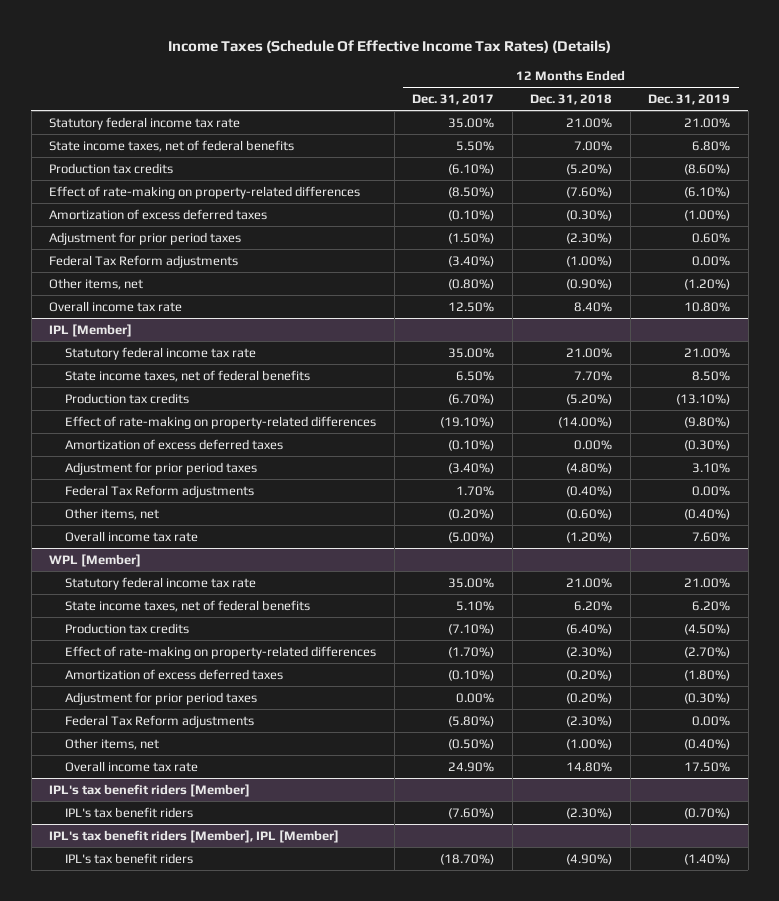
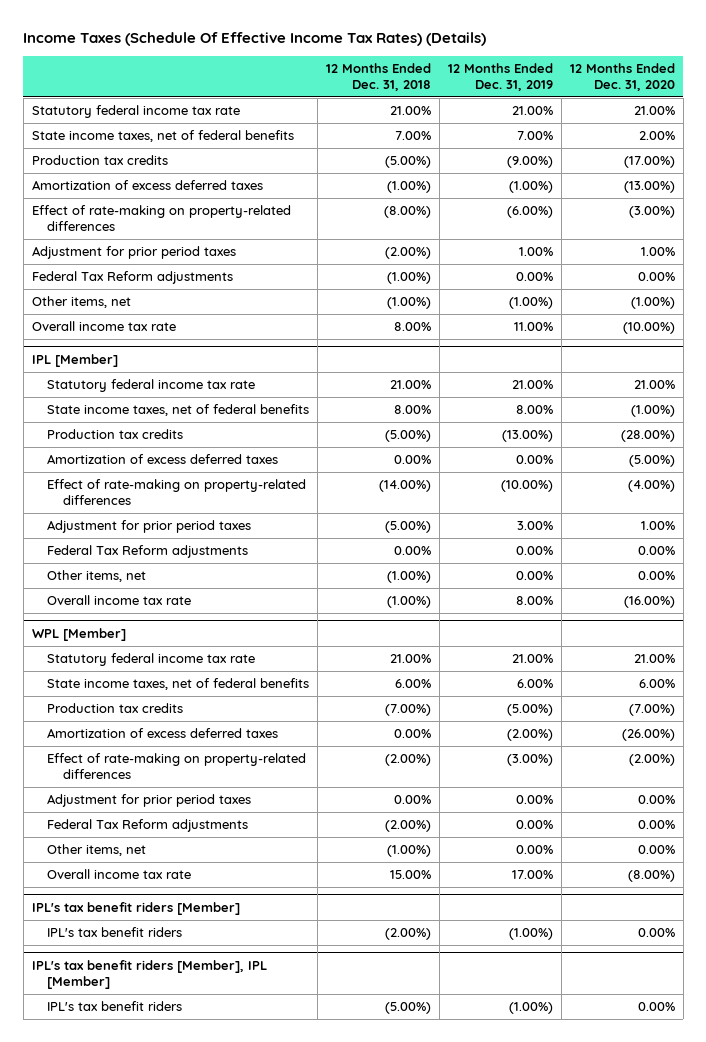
- | 12 Months Ended Dec. 31, 2017 | 12 Months Ended Dec. 31, 2018 | 12 Months Ended Dec. 31, 2019
+ | 12 Months Ended Dec. 31, 2018 | 12 Months Ended Dec. 31, 2019 | 12 Months Ended Dec. 31, 2020
- State income taxes, net of federal benefits | 5.50% | 7.00% | 6.80%
- Production tax credits | (6.10%) | (5.20%) | (8.60%)
- Effect of rate-making on property-related differences | (8.50%) | (7.60%) | (6.10%)
- Amortization of excess deferred taxes | (0.10%) | (0.30%) | (1.00%)
- Adjustment for prior period taxes | (1.50%) | (2.30%) | 0.60%
+ State income taxes, net of federal benefits | 7.00% | 7.00% | 2.00%
+ Production tax credits | (5.00%) | (9.00%) | (17.00%)
+ Amortization of excess deferred taxes | (1.00%) | (1.00%) | (13.00%)
+ Effect of rate-making on property-related differences | (8.00%) | (6.00%) | (3.00%)
+ Adjustment for prior period taxes | (2.00%) | 1.00% | 1.00%
- Other items, net | (0.80%) | (0.90%) | (1.20%)
- Overall income tax rate | 12.50% | 8.40% | 10.80%
+ Other items, net | (1.00%) | (1.00%) | (1.00%)
+ Overall income tax rate | 8.00% | 11.00% | (10.00%)
@ IPL [Member]
- State income taxes, net of federal benefits | 6.50% | 7.70% | 8.50%
- Production tax credits | (6.70%) | (5.20%) | (13.10%)
- Effect of rate-making on property-related differences | (19.10%) | (14.00%) | (9.80%)
- Amortization of excess deferred taxes | (0.10%) | 0.00% | (0.30%)
- Adjustment for prior period taxes | (3.40%) | (4.80%) | 3.10%
- Federal Tax Reform adjustments | 1.70% | (0.40%) | 0.00%
- Other items, net | (0.20%) | (0.60%) | (0.40%)
- Overall income tax rate | (5.00%) | (1.20%) | 7.60%
+ State income taxes, net of federal benefits | 8.00% | 8.00% | (1.00%)
+ Production tax credits | (5.00%) | (13.00%) | (28.00%)
+ Amortization of excess deferred taxes | 0.00% | 0.00% | (5.00%)
+ Effect of rate-making on property-related differences | (14.00%) | (10.00%) | (4.00%)
+ Adjustment for prior period taxes | (5.00%) | 3.00% | 1.00%
+ Federal Tax Reform adjustments | 0.00% | 0.00% | 0.00%
+ Other items, net | (1.00%) | 0.00% | 0.00%
+ Overall income tax rate | (1.00%) | 8.00% | (16.00%)
@ WPL [Member]
- State income taxes, net of federal benefits | 5.10% | 6.20% | 6.20%
- Production tax credits | (7.10%) | (6.40%) | (4.50%)
- Effect of rate-making on property-related differences | (1.70%) | (2.30%) | (2.70%)
- Amortization of excess deferred taxes | (0.10%) | (0.20%) | (1.80%)
- Adjustment for prior period taxes | 0.00% | (0.20%) | (0.30%)
- Federal Tax Reform adjustments | (5.80%) | (2.30%) | 0.00%
- Other items, net | (0.50%) | (1.00%) | (0.40%)
- Overall income tax rate | 24.90% | 14.80% | 17.50%
+ State income taxes, net of federal benefits | 6.00% | 6.00% | 6.00%
+ Production tax credits | (7.00%) | (5.00%) | (7.00%)
+ Amortization of excess deferred taxes | 0.00% | (2.00%) | (26.00%)
+ Effect of rate-making on property-related differences | (2.00%) | (3.00%) | (2.00%)
+ Adjustment for prior period taxes | 0.00% | 0.00% | 0.00%
+ Federal Tax Reform adjustments | (2.00%) | 0.00% | 0.00%
+ Other items, net | (1.00%) | 0.00% | 0.00%
+ Overall income tax rate | 15.00% | 17.00% | (8.00%)
@ IPL's tax benefit riders [Member]
- IPL's tax benefit riders | (7.60%) | (2.30%) | (0.70%)
+ IPL's tax benefit riders | (2.00%) | (1.00%) | 0.00%
@ IPL's tax benefit riders [Member], IPL [Member]
- IPL's tax benefit riders | (18.70%) | (4.90%) | (1.40%)
+ IPL's tax benefit riders | (5.00%) | (1.00%) | 0.00%

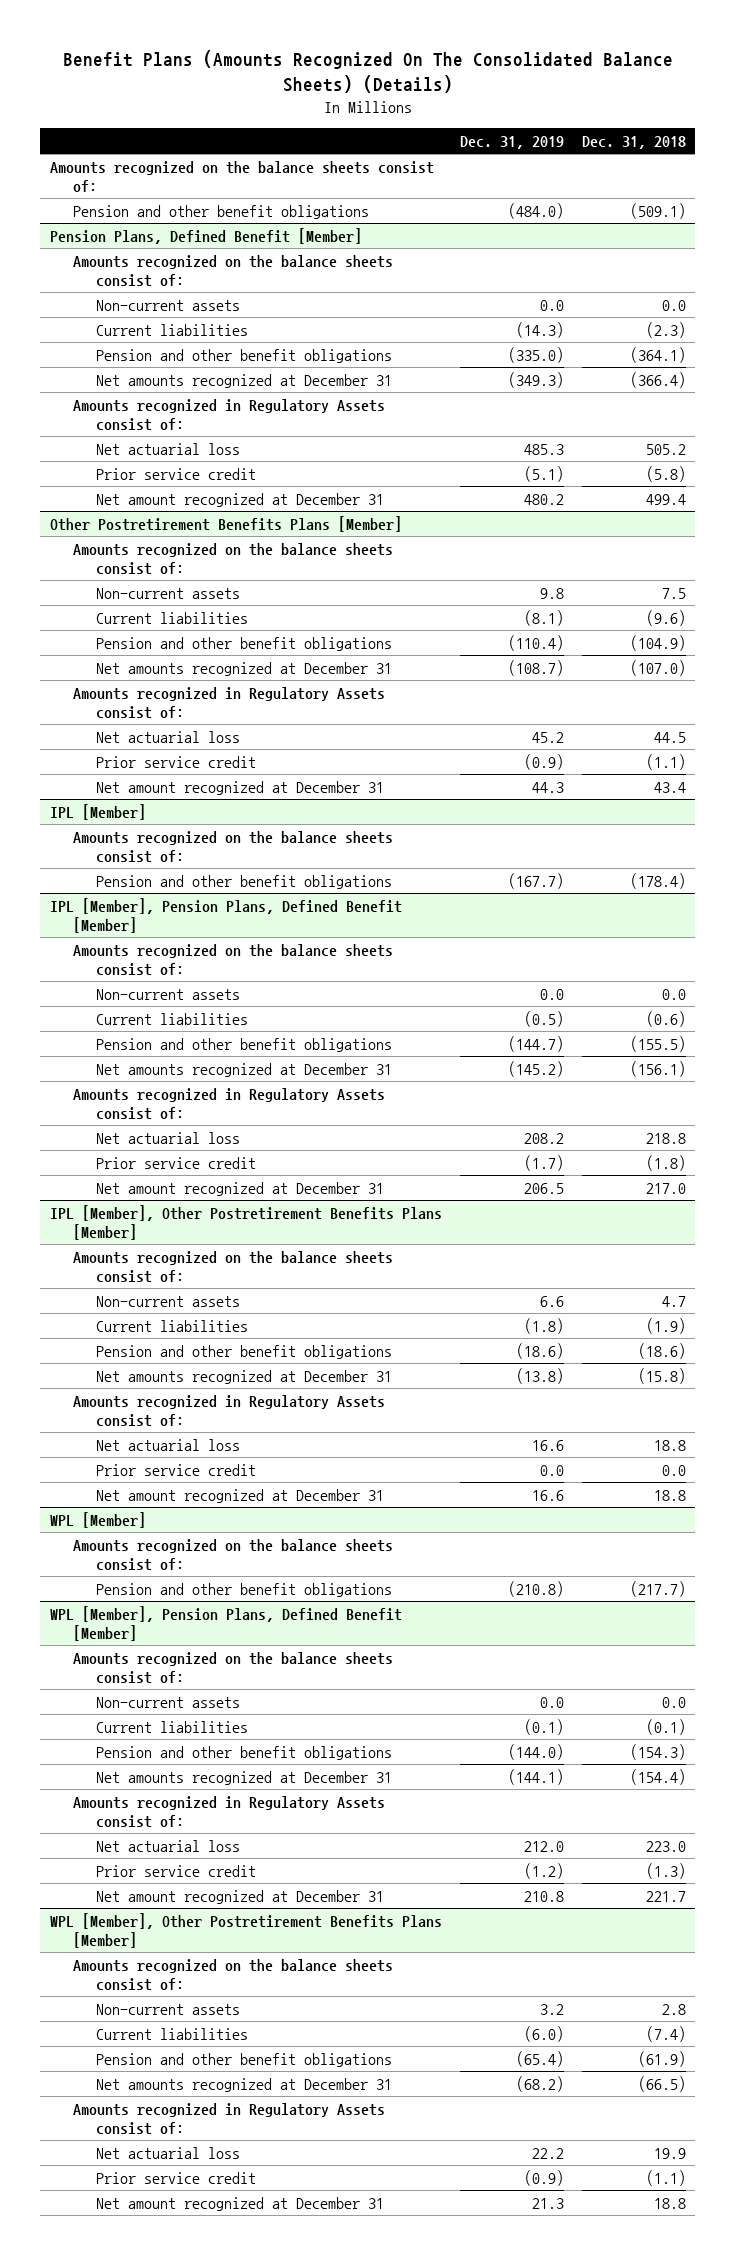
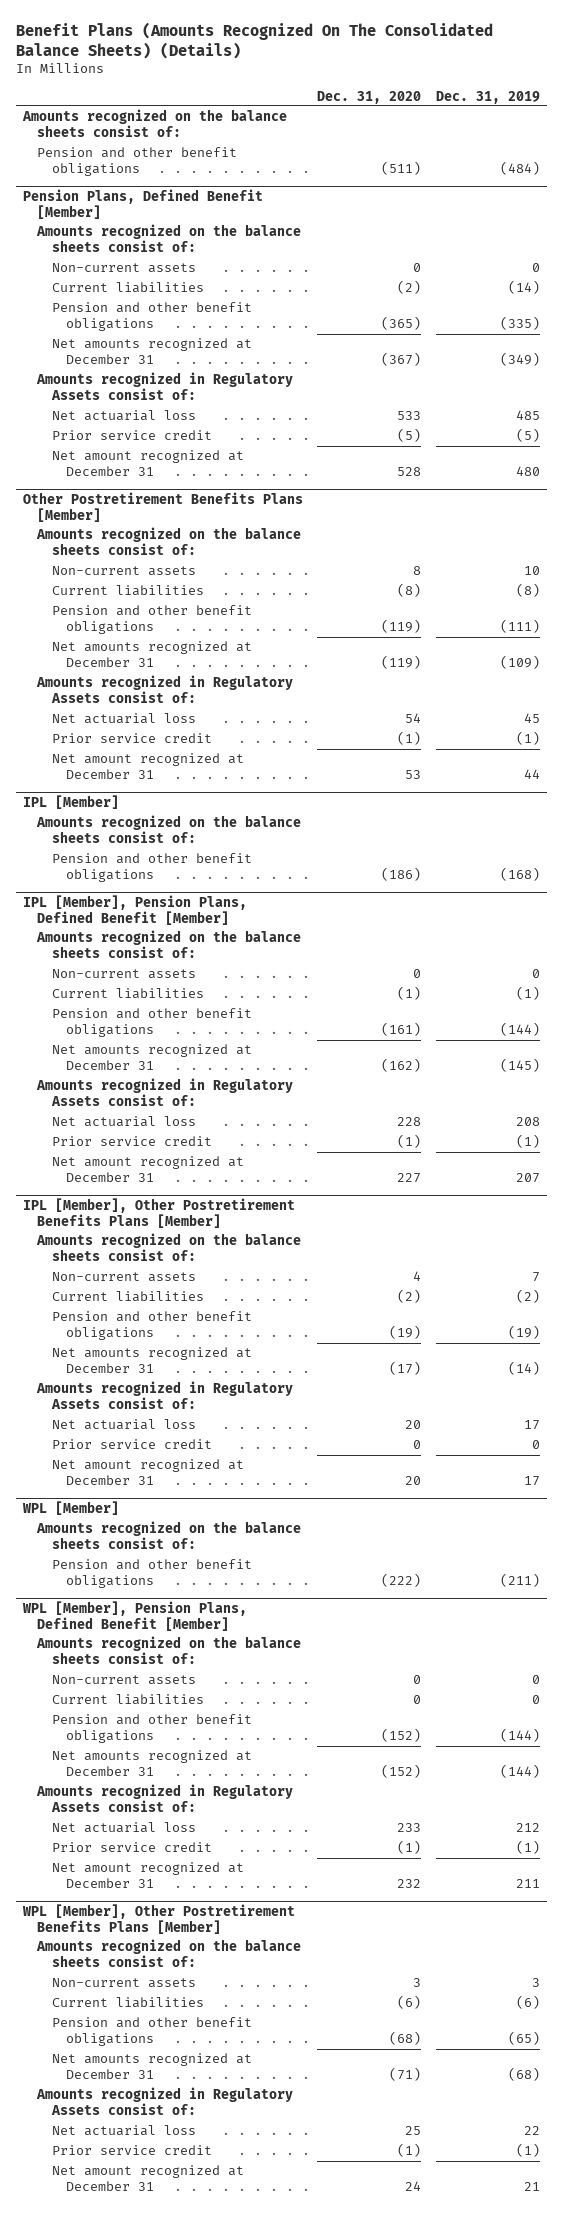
- | Dec. 31, 2019 | Dec. 31, 2018
+ | Dec. 31, 2020 | Dec. 31, 2019
- Pension and other benefit obligations | (484.0) | (509.1)
+ Pension and other benefit obligations | (511) | (484)
@ Pension Plans, Defined Benefit [Member]
- Non-current assets | 0.0 | 0.0
- Current liabilities | (14.3) | (2.3)
- Pension and other benefit obligations | (335.0) | (364.1)
- Net amounts recognized at December 31 | (349.3) | (366.4)
+ Non-current assets | 0 | 0
+ Current liabilities | (2) | (14)
+ Pension and other benefit obligations | (365) | (335)
+ Net amounts recognized at December 31 | (367) | (349)
- Net actuarial loss | 485.3 | 505.2
- Prior service credit | (5.1) | (5.8)
- Net amount recognized at December 31 | 480.2 | 499.4
+ Net actuarial loss | 533 | 485
+ Prior service credit | (5) | (5)
+ Net amount recognized at December 31 | 528 | 480
@ Other Postretirement Benefits Plans [Member]
- Non-current assets | 9.8 | 7.5
- Current liabilities | (8.1) | (9.6)
- Pension and other benefit obligations | (110.4) | (104.9)
- Net amounts recognized at December 31 | (108.7) | (107.0)
+ Non-current assets | 8 | 10
+ Current liabilities | (8) | (8)
+ Pension and other benefit obligations | (119) | (111)
+ Net amounts recognized at December 31 | (119) | (109)
- Net actuarial loss | 45.2 | 44.5
- Prior service credit | (0.9) | (1.1)
- Net amount recognized at December 31 | 44.3 | 43.4
+ Net actuarial loss | 54 | 45
+ Prior service credit | (1) | (1)
+ Net amount recognized at December 31 | 53 | 44
@ IPL [Member]
- Pension and other benefit obligations | (167.7) | (178.4)
+ Pension and other benefit obligations | (186) | (168)
@ IPL [Member], Pension Plans, Defined Benefit [Member]
- Non-current assets | 0.0 | 0.0
- Current liabilities | (0.5) | (0.6)
- Pension and other benefit obligations | (144.7) | (155.5)
- Net amounts recognized at December 31 | (145.2) | (156.1)
+ Non-current assets | 0 | 0
+ Current liabilities | (1) | (1)
+ Pension and other benefit obligations | (161) | (144)
+ Net amounts recognized at December 31 | (162) | (145)
- Net actuarial loss | 208.2 | 218.8
- Prior service credit | (1.7) | (1.8)
- Net amount recognized at December 31 | 206.5 | 217.0
+ Net actuarial loss | 228 | 208
+ Prior service credit | (1) | (1)
+ Net amount recognized at December 31 | 227 | 207
@ IPL [Member], Other Postretirement Benefits Plans [Member]
- Non-current assets | 6.6 | 4.7
- Current liabilities | (1.8) | (1.9)
- Pension and other benefit obligations | (18.6) | (18.6)
- Net amounts recognized at December 31 | (13.8) | (15.8)
+ Non-current assets | 4 | 7
+ Current liabilities | (2) | (2)
+ Pension and other benefit obligations | (19) | (19)
+ Net amounts recognized at December 31 | (17) | (14)
- Net actuarial loss | 16.6 | 18.8
- Prior service credit | 0.0 | 0.0
- Net amount recognized at December 31 | 16.6 | 18.8
+ Net actuarial loss | 20 | 17
+ Prior service credit | 0 | 0
+ Net amount recognized at December 31 | 20 | 17
@ WPL [Member]
- Pension and other benefit obligations | (210.8) | (217.7)
+ Pension and other benefit obligations | (222) | (211)
@ WPL [Member], Pension Plans, Defined Benefit [Member]
- Non-current assets | 0.0 | 0.0
- Current liabilities | (0.1) | (0.1)
- Pension and other benefit obligations | (144.0) | (154.3)
- Net amounts recognized at December 31 | (144.1) | (154.4)
+ Non-current assets | 0 | 0
+ Current liabilities | 0 | 0
+ Pension and other benefit obligations | (152) | (144)
+ Net amounts recognized at December 31 | (152) | (144)
- Net actuarial loss | 212.0 | 223.0
- Prior service credit | (1.2) | (1.3)
- Net amount recognized at December 31 | 210.8 | 221.7
+ Net actuarial loss | 233 | 212
+ Prior service credit | (1) | (1)
+ Net amount recognized at December 31 | 232 | 211
@ WPL [Member], Other Postretirement Benefits Plans [Member]
- Non-current assets | 3.2 | 2.8
- Current liabilities | (6.0) | (7.4)
- Pension and other benefit obligations | (65.4) | (61.9)
- Net amounts recognized at December 31 | (68.2) | (66.5)
+ Non-current assets | 3 | 3
+ Current liabilities | (6) | (6)
+ Pension and other benefit obligations | (68) | (65)
+ Net amounts recognized at December 31 | (71) | (68)
- Net actuarial loss | 22.2 | 19.9
- Prior service credit | (0.9) | (1.1)
- Net amount recognized at December 31 | 21.3 | 18.8
+ Net actuarial loss | 25 | 22
+ Prior service credit | (1) | (1)
+ Net amount recognized at December 31 | 24 | 21

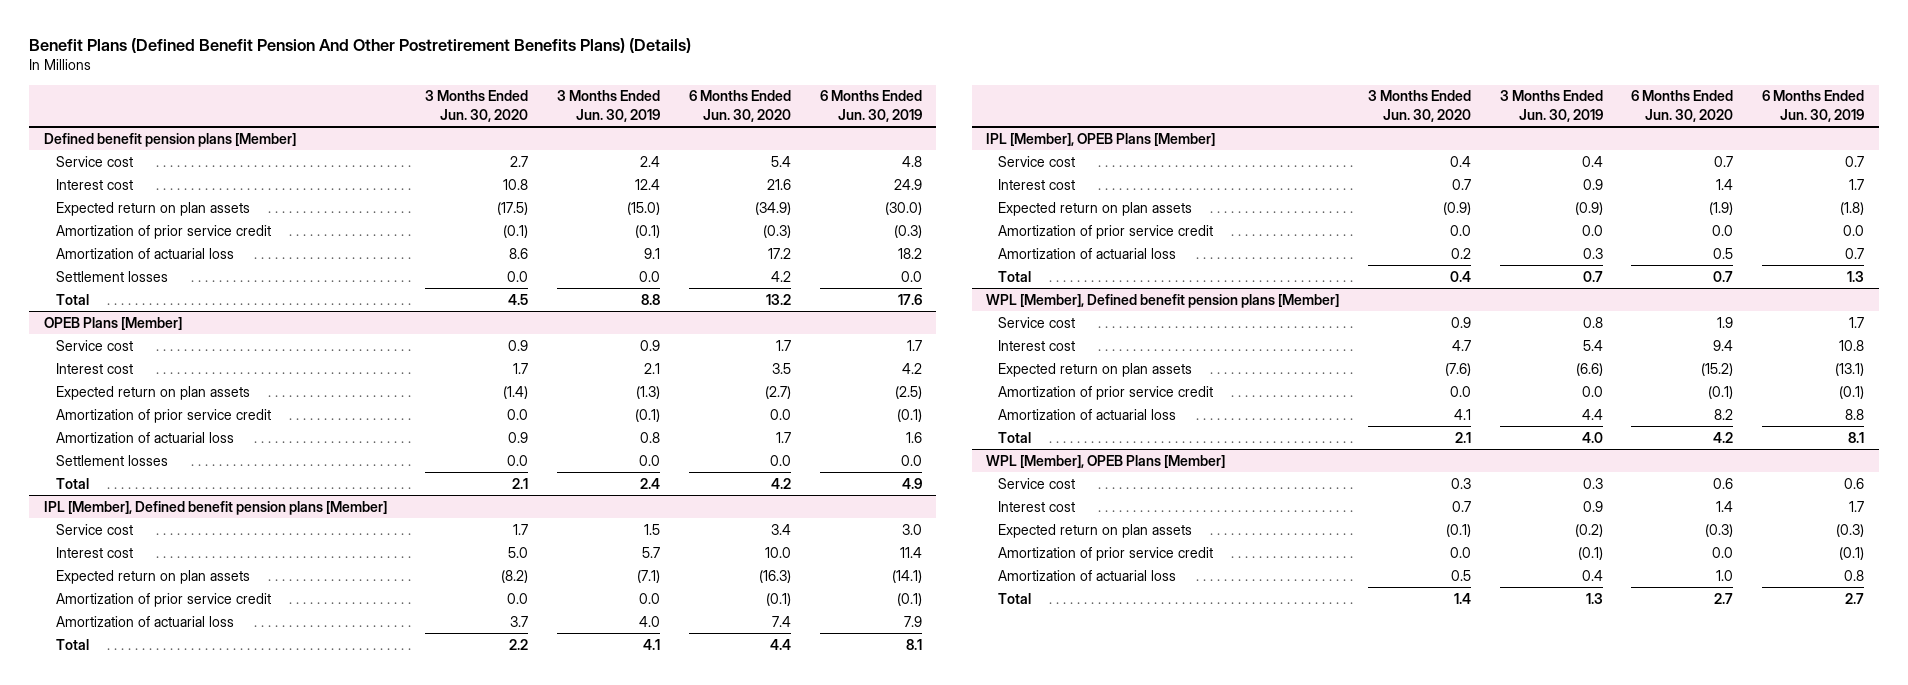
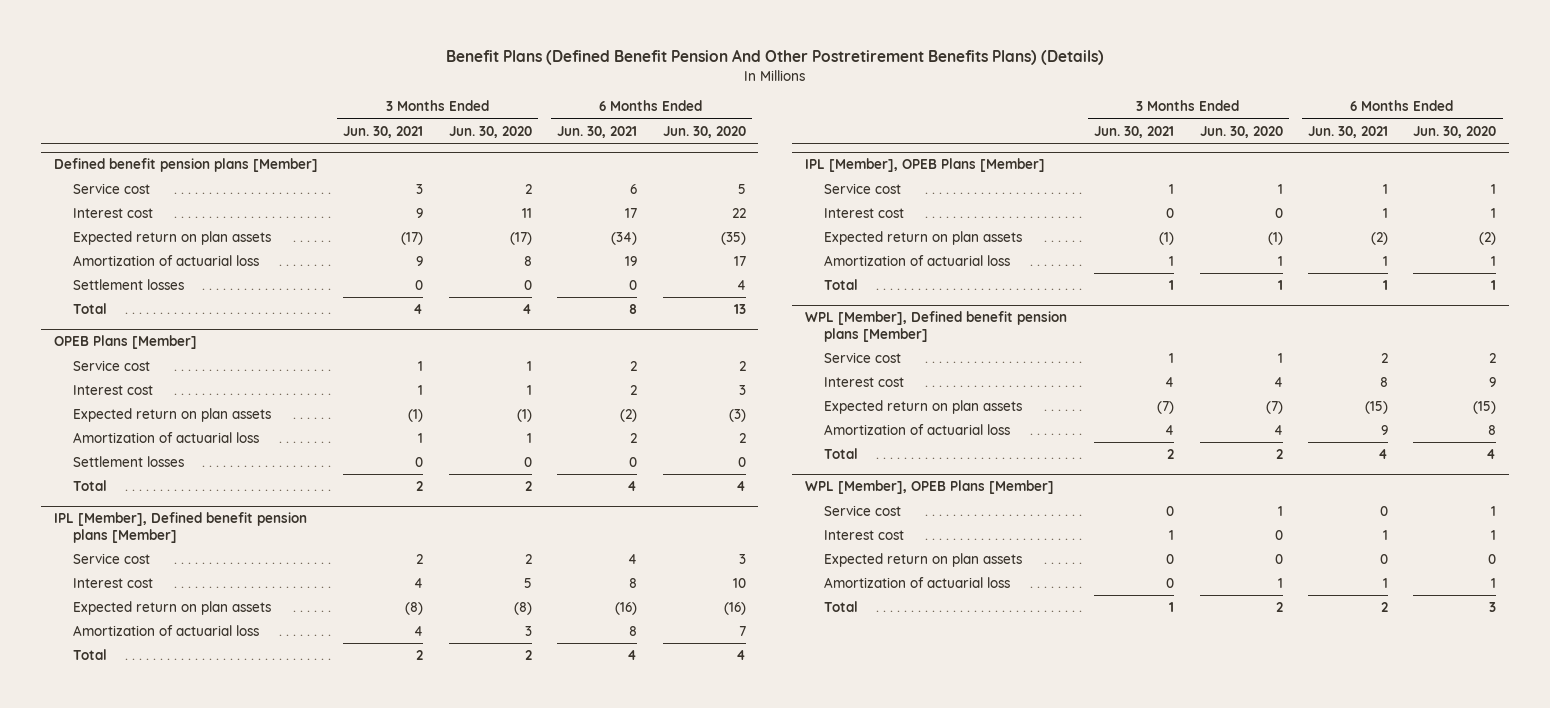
- | 3 Months Ended Jun. 30, 2020 | 3 Months Ended Jun. 30, 2019 | 6 Months Ended Jun. 30, 2020 | 6 Months Ended Jun. 30, 2019
+ | 3 Months Ended Jun. 30, 2021 | 3 Months Ended Jun. 30, 2020 | 6 Months Ended Jun. 30, 2021 | 6 Months Ended Jun. 30, 2020
@ Defined benefit pension plans [Member]
- Service cost | 2.7 | 2.4 | 5.4 | 4.8
- Interest cost | 10.8 | 12.4 | 21.6 | 24.9
- Expected return on plan assets | (17.5) | (15.0) | (34.9) | (30.0)
- Amortization of prior service credit | (0.1) | (0.1) | (0.3) | (0.3)
- Amortization of actuarial loss | 8.6 | 9.1 | 17.2 | 18.2
- Settlement losses | 0.0 | 0.0 | 4.2 | 0.0
- Total | 4.5 | 8.8 | 13.2 | 17.6
+ Service cost | 3 | 2 | 6 | 5
+ Interest cost | 9 | 11 | 17 | 22
+ Expected return on plan assets | (17) | (17) | (34) | (35)
+ Amortization of actuarial loss | 9 | 8 | 19 | 17
+ Settlement losses | 0 | 0 | 0 | 4
+ Total | 4 | 4 | 8 | 13
@ OPEB Plans [Member]
- Service cost | 0.9 | 0.9 | 1.7 | 1.7
- Interest cost | 1.7 | 2.1 | 3.5 | 4.2
- Expected return on plan assets | (1.4) | (1.3) | (2.7) | (2.5)
- Amortization of prior service credit | 0.0 | (0.1) | 0.0 | (0.1)
- Amortization of actuarial loss | 0.9 | 0.8 | 1.7 | 1.6
- Settlement losses | 0.0 | 0.0 | 0.0 | 0.0
- Total | 2.1 | 2.4 | 4.2 | 4.9
+ Service cost | 1 | 1 | 2 | 2
+ Interest cost | 1 | 1 | 2 | 3
+ Expected return on plan assets | (1) | (1) | (2) | (3)
+ Amortization of actuarial loss | 1 | 1 | 2 | 2
+ Settlement losses | 0 | 0 | 0 | 0
+ Total | 2 | 2 | 4 | 4
@ IPL [Member], Defined benefit pension plans [Member]
- Service cost | 1.7 | 1.5 | 3.4 | 3.0
- Interest cost | 5.0 | 5.7 | 10.0 | 11.4
- Expected return on plan assets | (8.2) | (7.1) | (16.3) | (14.1)
- Amortization of prior service credit | 0.0 | 0.0 | (0.1) | (0.1)
- Amortization of actuarial loss | 3.7 | 4.0 | 7.4 | 7.9
- Total | 2.2 | 4.1 | 4.4 | 8.1
+ Service cost | 2 | 2 | 4 | 3
+ Interest cost | 4 | 5 | 8 | 10
+ Expected return on plan assets | (8) | (8) | (16) | (16)
+ Amortization of actuarial loss | 4 | 3 | 8 | 7
+ Total | 2 | 2 | 4 | 4
@ IPL [Member], OPEB Plans [Member]
- Service cost | 0.4 | 0.4 | 0.7 | 0.7
- Interest cost | 0.7 | 0.9 | 1.4 | 1.7
- Expected return on plan assets | (0.9) | (0.9) | (1.9) | (1.8)
- Amortization of prior service credit | 0.0 | 0.0 | 0.0 | 0.0
- Amortization of actuarial loss | 0.2 | 0.3 | 0.5 | 0.7
- Total | 0.4 | 0.7 | 0.7 | 1.3
+ Service cost | 1 | 1 | 1 | 1
+ Interest cost | 0 | 0 | 1 | 1
+ Expected return on plan assets | (1) | (1) | (2) | (2)
+ Amortization of actuarial loss | 1 | 1 | 1 | 1
+ Total | 1 | 1 | 1 | 1
@ WPL [Member], Defined benefit pension plans [Member]
- Service cost | 0.9 | 0.8 | 1.9 | 1.7
- Interest cost | 4.7 | 5.4 | 9.4 | 10.8
- Expected return on plan assets | (7.6) | (6.6) | (15.2) | (13.1)
- Amortization of prior service credit | 0.0 | 0.0 | (0.1) | (0.1)
- Amortization of actuarial loss | 4.1 | 4.4 | 8.2 | 8.8
- Total | 2.1 | 4.0 | 4.2 | 8.1
+ Service cost | 1 | 1 | 2 | 2
+ Interest cost | 4 | 4 | 8 | 9
+ Expected return on plan assets | (7) | (7) | (15) | (15)
+ Amortization of actuarial loss | 4 | 4 | 9 | 8
+ Total | 2 | 2 | 4 | 4
@ WPL [Member], OPEB Plans [Member]
- Service cost | 0.3 | 0.3 | 0.6 | 0.6
- Interest cost | 0.7 | 0.9 | 1.4 | 1.7
- Expected return on plan assets | (0.1) | (0.2) | (0.3) | (0.3)
- Amortization of prior service credit | 0.0 | (0.1) | 0.0 | (0.1)
- Amortization of actuarial loss | 0.5 | 0.4 | 1.0 | 0.8
- Total | 1.4 | 1.3 | 2.7 | 2.7
+ Service cost | 0 | 1 | 0 | 1
+ Interest cost | 1 | 0 | 1 | 1
+ Expected return on plan assets | 0 | 0 | 0 | 0
+ Amortization of actuarial loss | 0 | 1 | 1 | 1
+ Total | 1 | 2 | 2 | 3

